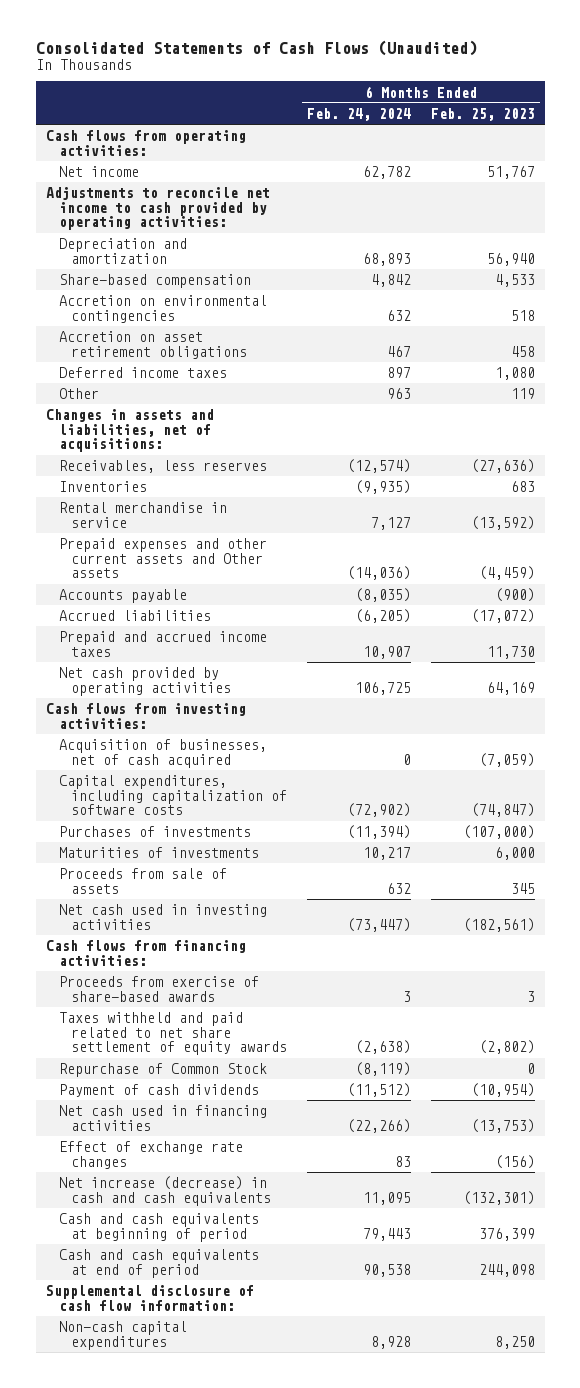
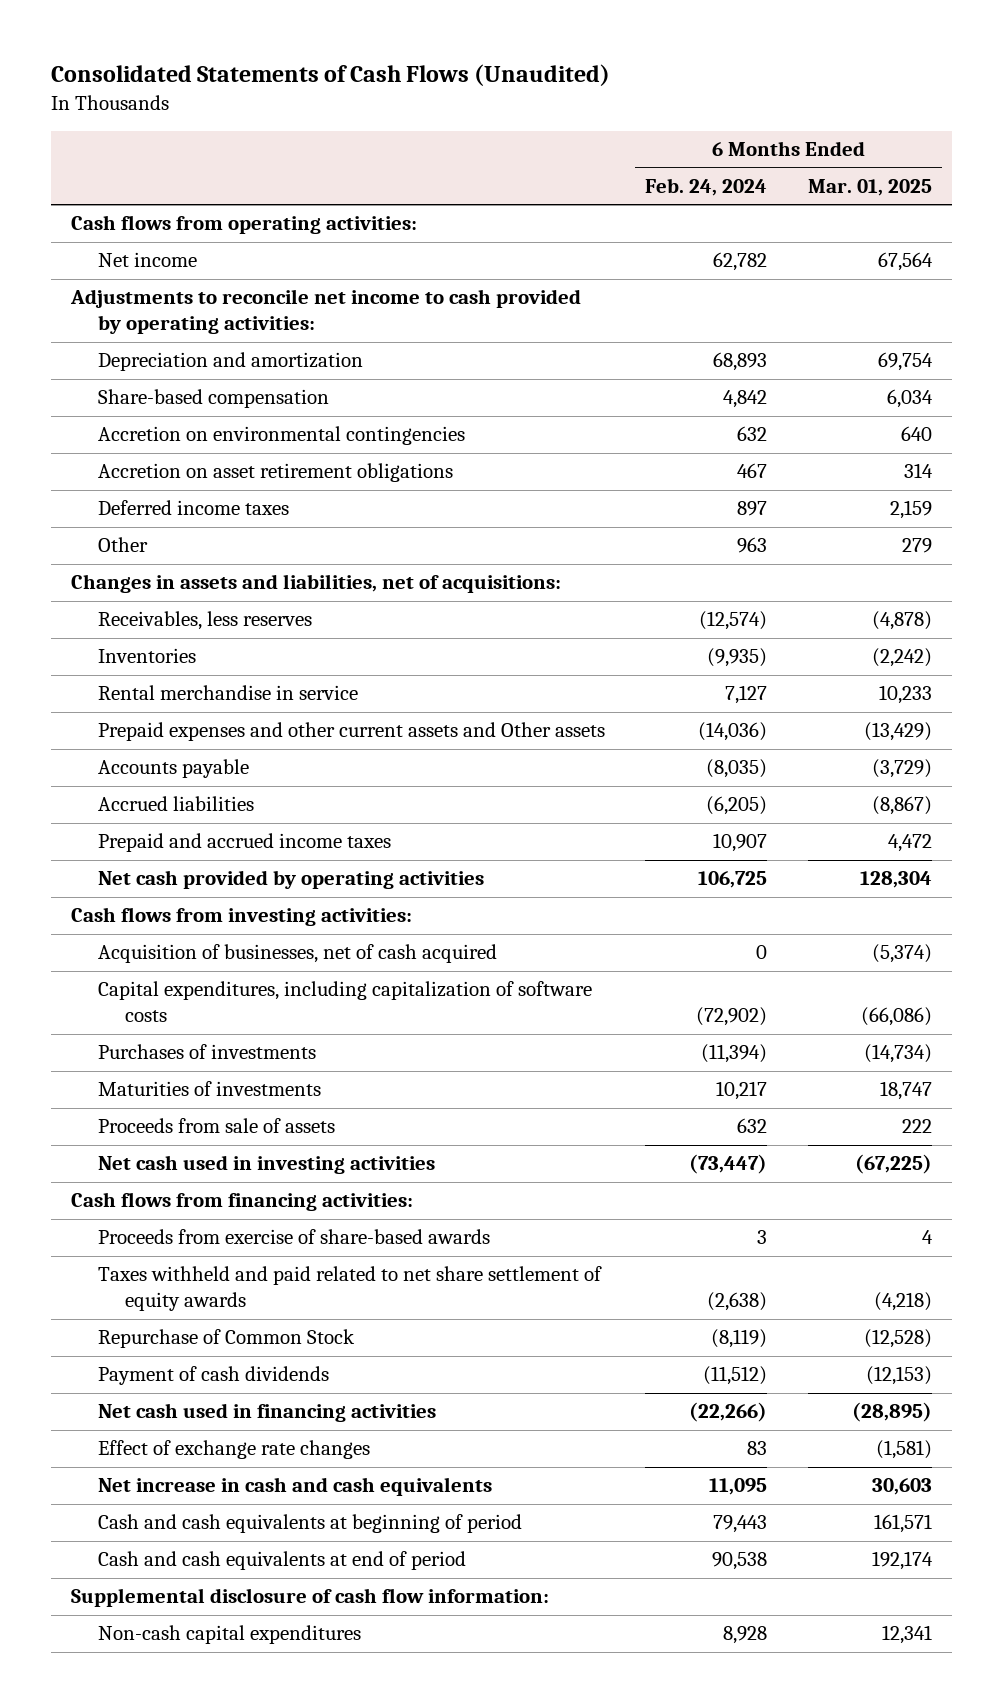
- | 6 Months Ended Feb. 24, 2024 | 6 Months Ended Feb. 25, 2023
+ | 6 Months Ended Feb. 24, 2024 | 6 Months Ended Mar. 01, 2025
- Net increase (decrease) in cash and cash equivalents | 11,095 | (132,301)
+ Net increase in cash and cash equivalents | 11,095 | 30,603

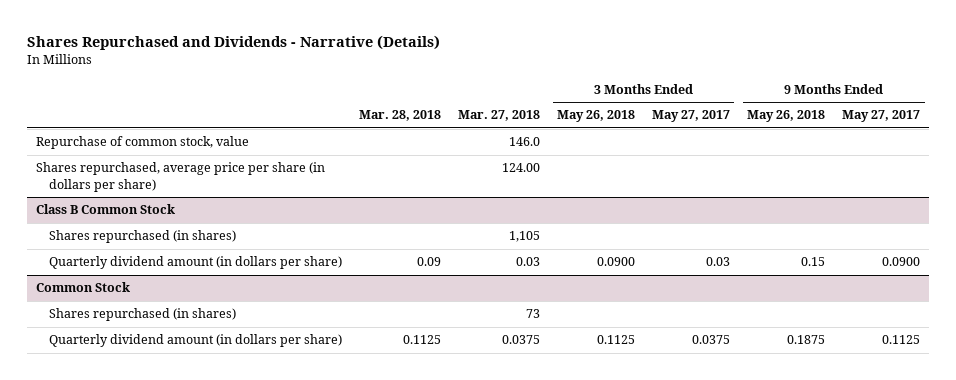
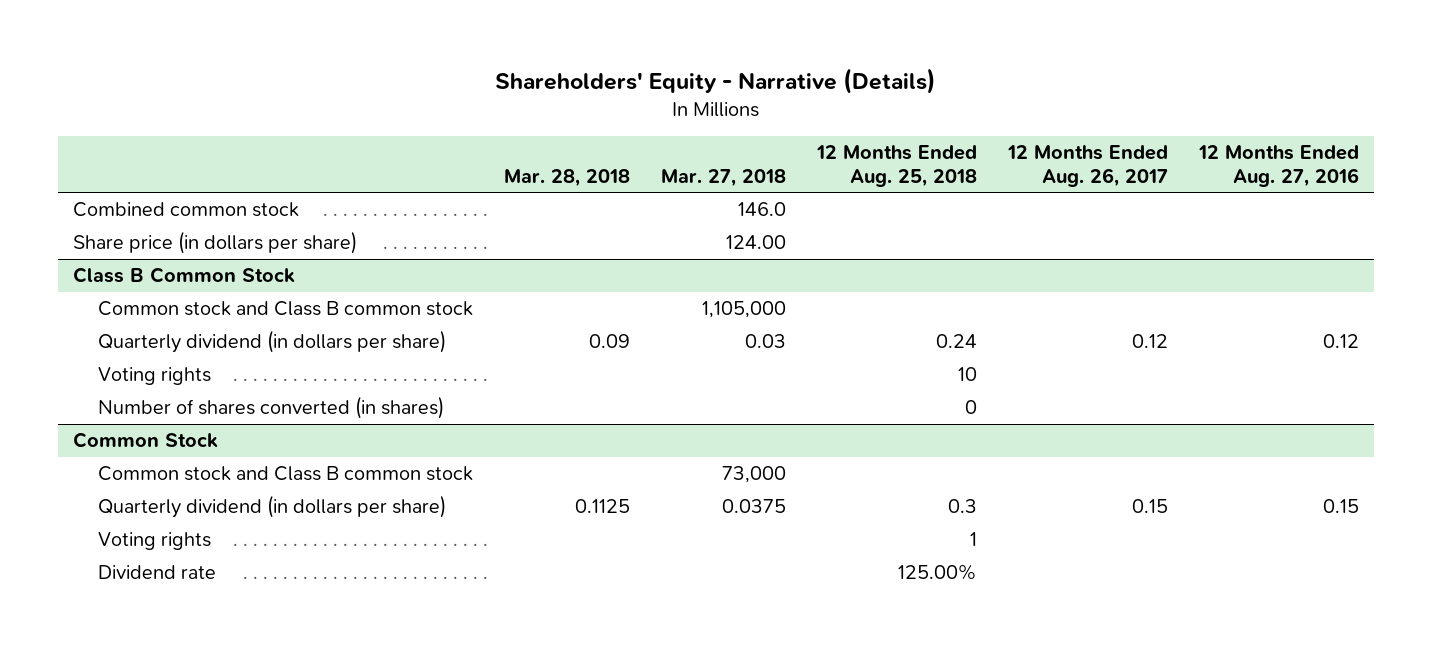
- Shares Repurchased and Dividends - Narrative (Details)
+ Shareholders' Equity - Narrative (Details)
- | Mar. 28, 2018 | Mar. 27, 2018 | 3 Months Ended May 26, 2018 | 3 Months Ended May 27, 2017 | 9 Months Ended May 26, 2018 | 9 Months Ended May 27, 2017
+ | Mar. 28, 2018 | Mar. 27, 2018 | 12 Months Ended Aug. 25, 2018 | 12 Months Ended Aug. 26, 2017 | 12 Months Ended Aug. 27, 2016
- Repurchase of common stock, value | | 146.0 | | | |
- Shares repurchased, average price per share (in dollars per share) | | 124.00 | | | |
+ Combined common stock | | 146.0 | | |
+ Share price (in dollars per share) | | 124.00 | | |
@ Class B Common Stock
- Shares repurchased (in shares) | | 1,105 | | | |
- Quarterly dividend amount (in dollars per share) | 0.09 | 0.03 | 0.0900 | 0.03 | 0.15 | 0.0900
+ Common stock and Class B common stock | | 1,105,000 | | |
+ Quarterly dividend (in dollars per share) | 0.09 | 0.03 | 0.24 | 0.12 | 0.12
+ Voting rights | | | 10 | |
+ Number of shares converted (in shares) | | | 0 | |
@ Common Stock
- Shares repurchased (in shares) | | 73 | | | |
- Quarterly dividend amount (in dollars per share) | 0.1125 | 0.0375 | 0.1125 | 0.0375 | 0.1875 | 0.1125
+ Common stock and Class B common stock | | 73,000 | | |
+ Quarterly dividend (in dollars per share) | 0.1125 | 0.0375 | 0.3 | 0.15 | 0.15
+ Voting rights | | | 1 | |
+ Dividend rate | | | 125.00% | |

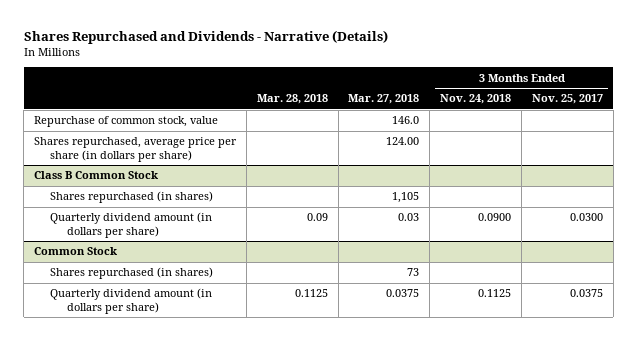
- Shareholders' Equity - Narrative (Details)
+ Shares Repurchased and Dividends - Narrative (Details)
- | Mar. 28, 2018 | Mar. 27, 2018 | 12 Months Ended Aug. 25, 2018 | 12 Months Ended Aug. 26, 2017 | 12 Months Ended Aug. 27, 2016
+ | Mar. 28, 2018 | Mar. 27, 2018 | 3 Months Ended Nov. 24, 2018 | 3 Months Ended Nov. 25, 2017
- Combined common stock | | 146.0 | | |
- Share price (in dollars per share) | | 124.00 | | |
+ Repurchase of common stock, value | | 146.0 | |
+ Shares repurchased, average price per share (in dollars per share) | | 124.00 | |
@ Class B Common Stock
- Common stock and Class B common stock | | 1,105,000 | | |
- Quarterly dividend (in dollars per share) | 0.09 | 0.03 | 0.24 | 0.12 | 0.12
- Voting rights | | | 10 | |
- Number of shares converted (in shares) | | | 0 | |
+ Shares repurchased (in shares) | | 1,105 | |
+ Quarterly dividend amount (in dollars per share) | 0.09 | 0.03 | 0.0900 | 0.0300
@ Common Stock
- Common stock and Class B common stock | | 73,000 | | |
- Quarterly dividend (in dollars per share) | 0.1125 | 0.0375 | 0.3 | 0.15 | 0.15
- Voting rights | | | 1 | |
- Dividend rate | | | 125.00% | |
+ Shares repurchased (in shares) | | 73 | |
+ Quarterly dividend amount (in dollars per share) | 0.1125 | 0.0375 | 0.1125 | 0.0375

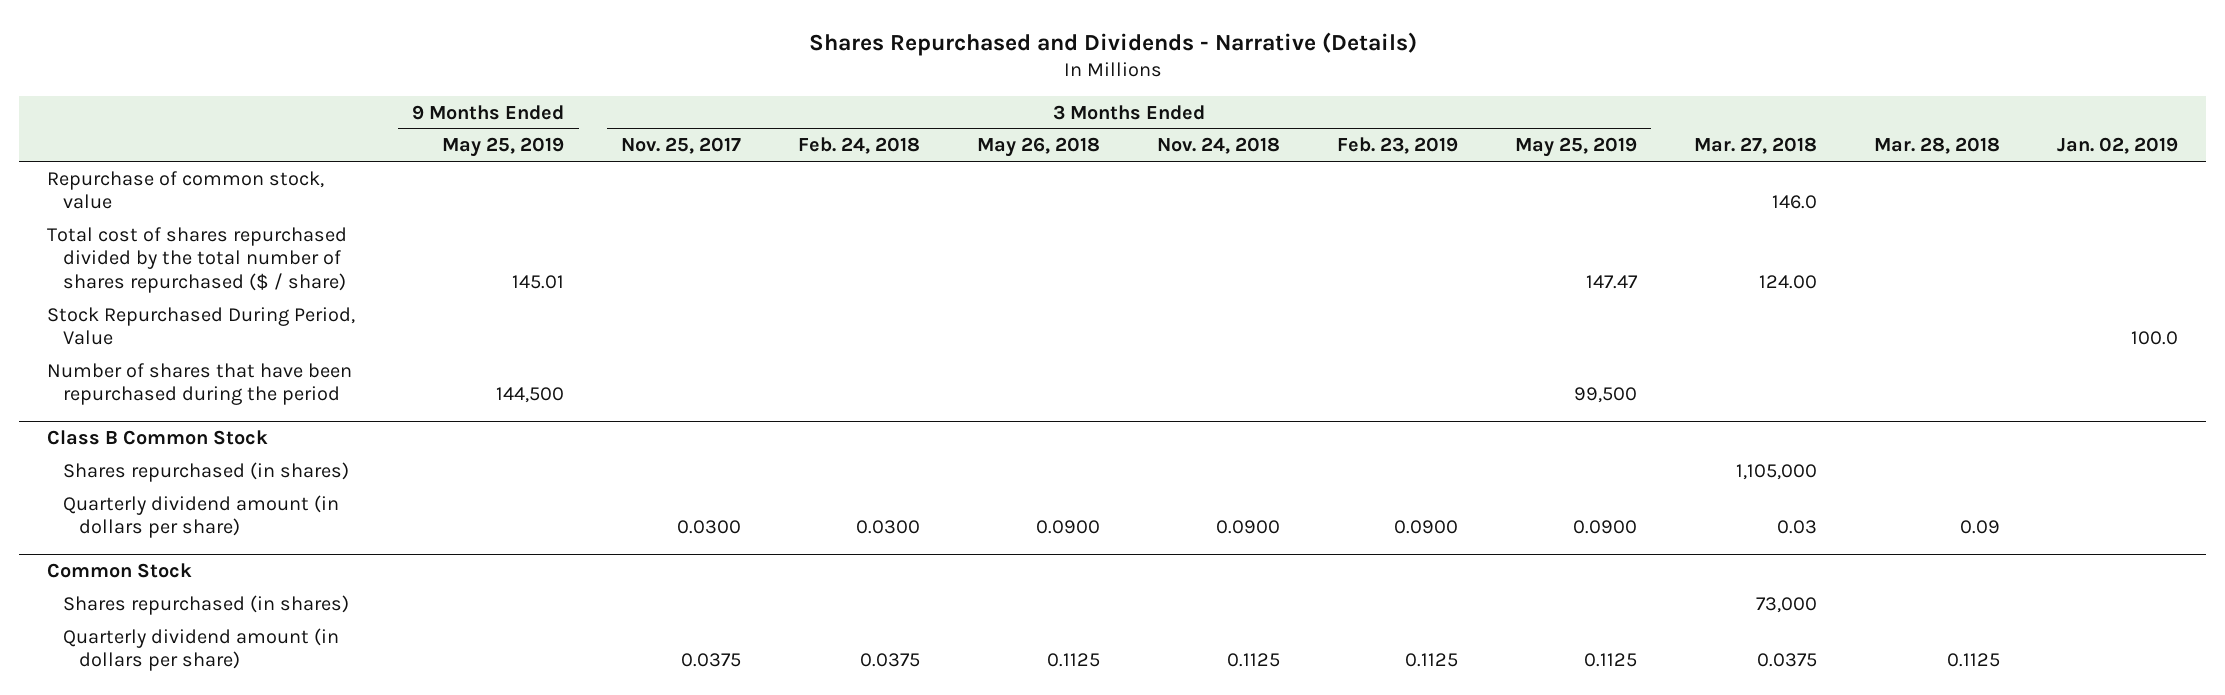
- | Mar. 28, 2018 | Mar. 27, 2018 | 3 Months Ended Nov. 24, 2018 | 3 Months Ended Nov. 25, 2017
+ | 9 Months Ended May 25, 2019 | 3 Months Ended Nov. 25, 2017 | 3 Months Ended Feb. 24, 2018 | 3 Months Ended May 26, 2018 | 3 Months Ended Nov. 24, 2018 | 3 Months Ended Feb. 23, 2019 | 3 Months Ended May 25, 2019 | Mar. 27, 2018 | Mar. 28, 2018 | Jan. 02, 2019
- Shares repurchased, average price per share (in dollars per share) | | 124.00 | |
+ Total cost of shares repurchased divided by the total number of shares repurchased ($ / share) | 145.01 | | | | | | 147.47 | 124.00 | |
+ Stock Repurchased During Period, Value | | | | | | | | | | 100.0
+ Number of shares that have been repurchased during the period | 144,500 | | | | | | 99,500 | | |
@ Class B Common Stock
- Shares repurchased (in shares) | | 1,105 | |
+ Shares repurchased (in shares) | | | | | | | | 1,105,000 | |
@ Common Stock
- Shares repurchased (in shares) | | 73 | |
+ Shares repurchased (in shares) | | | | | | | | 73,000 | |

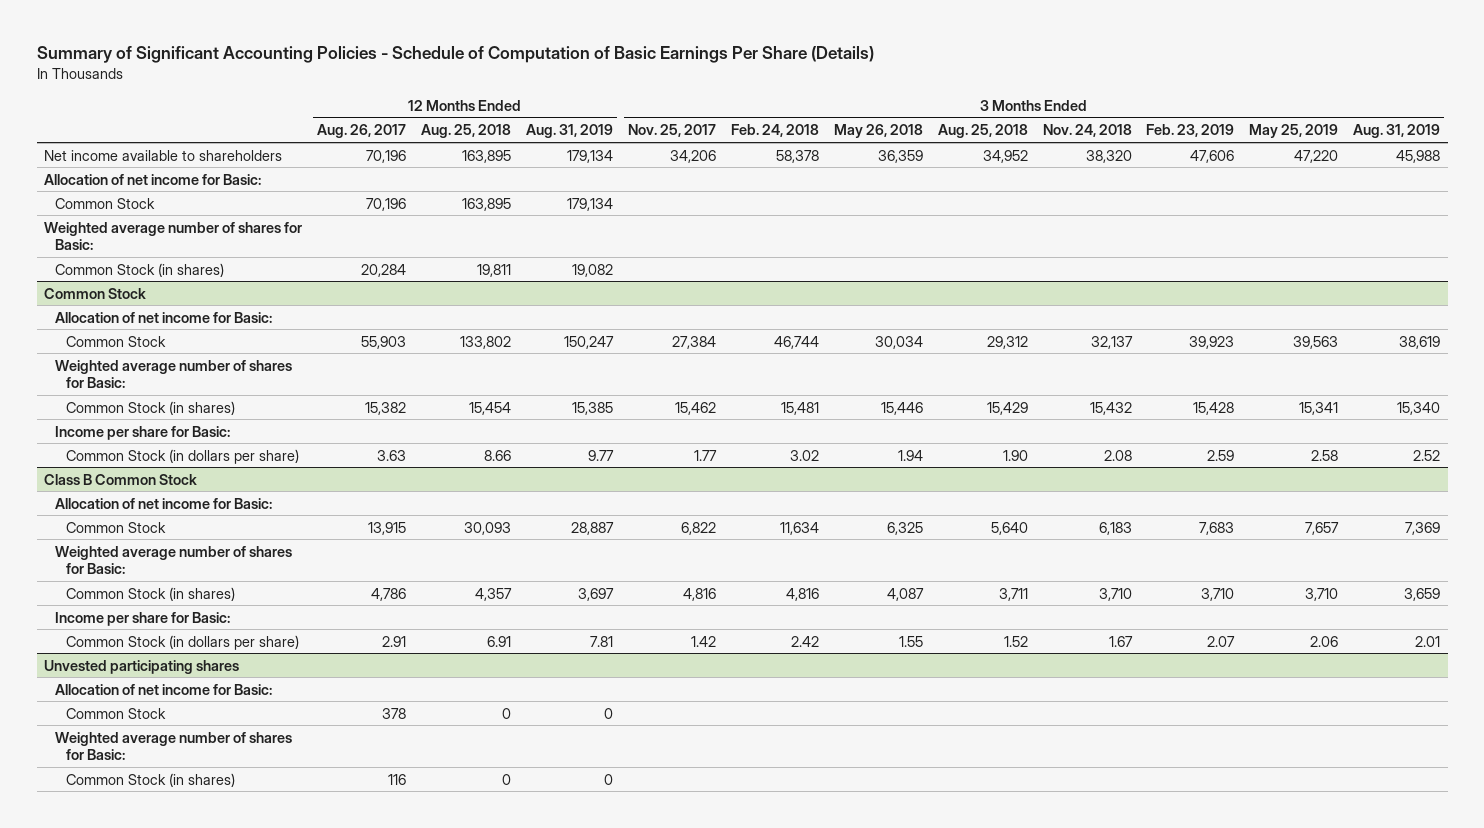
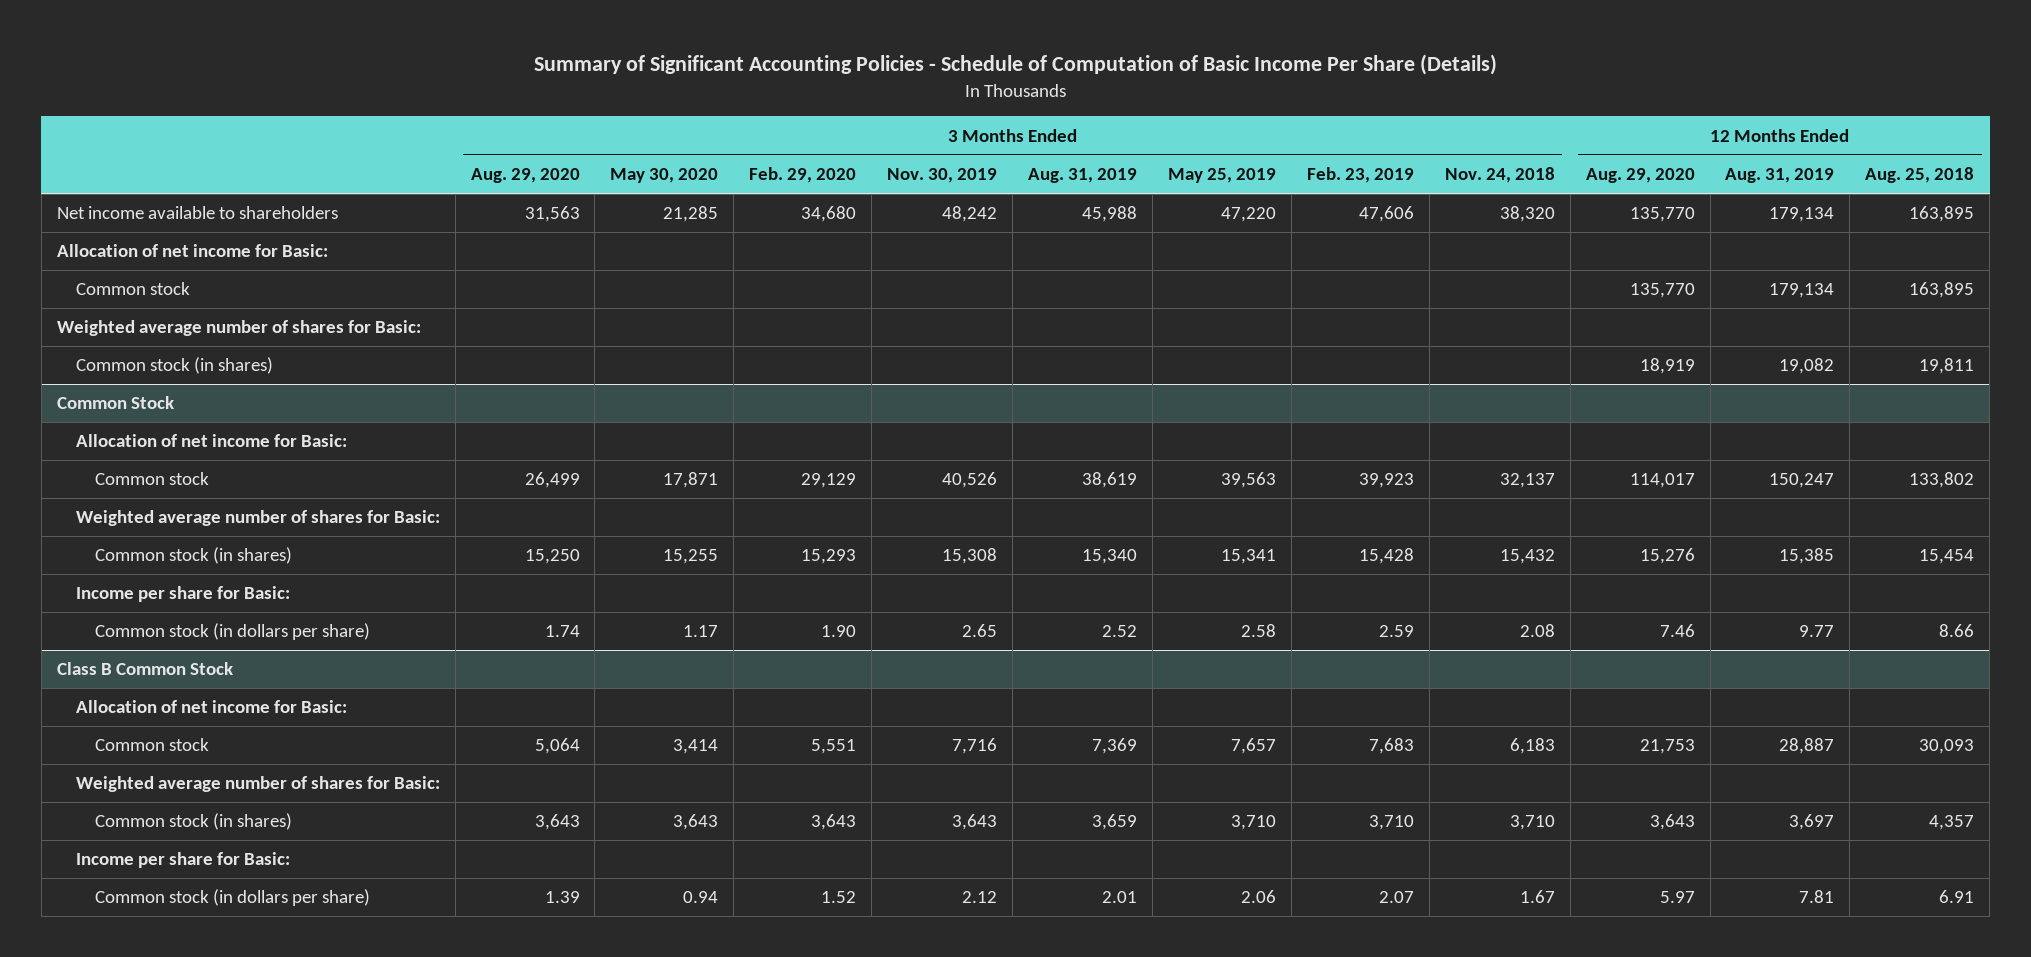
- Summary of Significant Accounting Policies - Schedule of Computation of Basic Earnings Per Share (Details)
+ Summary of Significant Accounting Policies - Schedule of Computation of Basic Income Per Share (Details)
- | 12 Months Ended Aug. 26, 2017 | 12 Months Ended Aug. 25, 2018 | 12 Months Ended Aug. 31, 2019 | 3 Months Ended Nov. 25, 2017 | 3 Months Ended Feb. 24, 2018 | 3 Months Ended May 26, 2018 | 3 Months Ended Aug. 25, 2018 | 3 Months Ended Nov. 24, 2018 | 3 Months Ended Feb. 23, 2019 | 3 Months Ended May 25, 2019 | 3 Months Ended Aug. 31, 2019
+ | 3 Months Ended Aug. 29, 2020 | 3 Months Ended May 30, 2020 | 3 Months Ended Feb. 29, 2020 | 3 Months Ended Nov. 30, 2019 | 3 Months Ended Aug. 31, 2019 | 3 Months Ended May 25, 2019 | 3 Months Ended Feb. 23, 2019 | 3 Months Ended Nov. 24, 2018 | 12 Months Ended Aug. 29, 2020 | 12 Months Ended Aug. 31, 2019 | 12 Months Ended Aug. 25, 2018
- Common Stock | 70,196 | 163,895 | 179,134 | | | | | | | |
+ Common stock | | | | | | | | | 135,770 | 179,134 | 163,895
- Common Stock (in shares) | 20,284 | 19,811 | 19,082 | | | | | | | |
+ Common stock (in shares) | | | | | | | | | 18,919 | 19,082 | 19,811
@ Common Stock
- Common Stock | 55,903 | 133,802 | 150,247 | 27,384 | 46,744 | 30,034 | 29,312 | 32,137 | 39,923 | 39,563 | 38,619
+ Common stock | 26,499 | 17,871 | 29,129 | 40,526 | 38,619 | 39,563 | 39,923 | 32,137 | 114,017 | 150,247 | 133,802
- Common Stock (in shares) | 15,382 | 15,454 | 15,385 | 15,462 | 15,481 | 15,446 | 15,429 | 15,432 | 15,428 | 15,341 | 15,340
+ Common stock (in shares) | 15,250 | 15,255 | 15,293 | 15,308 | 15,340 | 15,341 | 15,428 | 15,432 | 15,276 | 15,385 | 15,454
- Common Stock (in dollars per share) | 3.63 | 8.66 | 9.77 | 1.77 | 3.02 | 1.94 | 1.90 | 2.08 | 2.59 | 2.58 | 2.52
+ Common stock (in dollars per share) | 1.74 | 1.17 | 1.90 | 2.65 | 2.52 | 2.58 | 2.59 | 2.08 | 7.46 | 9.77 | 8.66
@ Class B Common Stock
- Common Stock | 13,915 | 30,093 | 28,887 | 6,822 | 11,634 | 6,325 | 5,640 | 6,183 | 7,683 | 7,657 | 7,369
+ Common stock | 5,064 | 3,414 | 5,551 | 7,716 | 7,369 | 7,657 | 7,683 | 6,183 | 21,753 | 28,887 | 30,093
- Common Stock (in shares) | 4,786 | 4,357 | 3,697 | 4,816 | 4,816 | 4,087 | 3,711 | 3,710 | 3,710 | 3,710 | 3,659
+ Common stock (in shares) | 3,643 | 3,643 | 3,643 | 3,643 | 3,659 | 3,710 | 3,710 | 3,710 | 3,643 | 3,697 | 4,357
- Common Stock (in dollars per share) | 2.91 | 6.91 | 7.81 | 1.42 | 2.42 | 1.55 | 1.52 | 1.67 | 2.07 | 2.06 | 2.01
- Unvested participating shares
- Allocation of net income for Basic:
- Common Stock | 378 | 0 | 0 | | | | | | | |
- Weighted average number of shares for Basic:
- Common Stock (in shares) | 116 | 0 | 0 | | | | | | | |
@ Class B Common Stock
+ Common stock (in dollars per share) | 1.39 | 0.94 | 1.52 | 2.12 | 2.01 | 2.06 | 2.07 | 1.67 | 5.97 | 7.81 | 6.91

